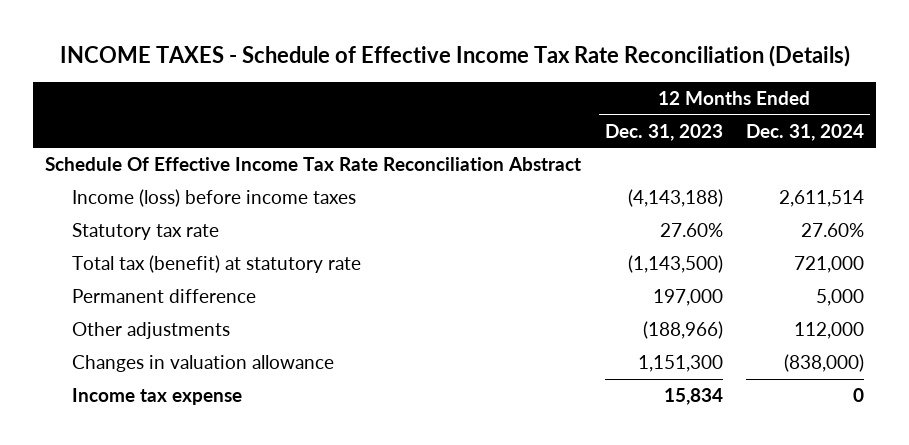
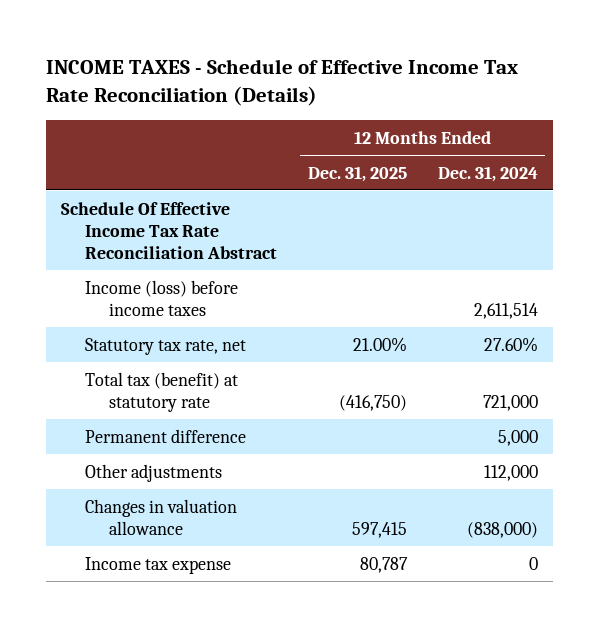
- | 12 Months Ended Dec. 31, 2023 | 12 Months Ended Dec. 31, 2024
+ | 12 Months Ended Dec. 31, 2025 | 12 Months Ended Dec. 31, 2024
- Statutory tax rate | 27.60% | 27.60%
+ Statutory tax rate, net | 21.00% | 27.60%

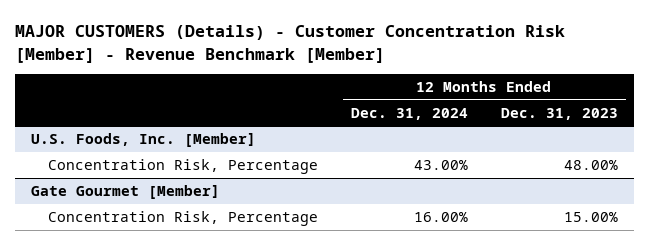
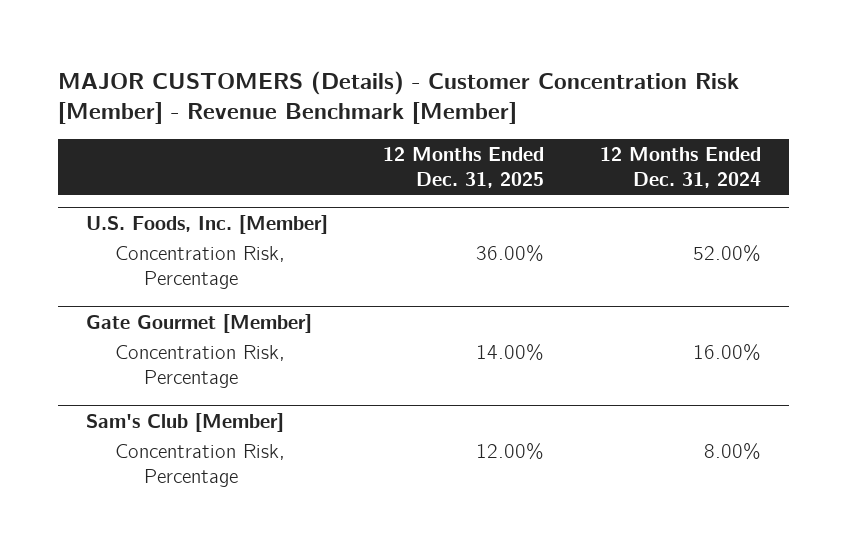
- | 12 Months Ended Dec. 31, 2024 | 12 Months Ended Dec. 31, 2023
+ | 12 Months Ended Dec. 31, 2025 | 12 Months Ended Dec. 31, 2024
@ U.S. Foods, Inc. [Member]
- Concentration Risk, Percentage | 43.00% | 48.00%
+ Concentration Risk, Percentage | 36.00% | 52.00%
+ Sam's Club [Member]
+ Concentration Risk, Percentage | 12.00% | 8.00%

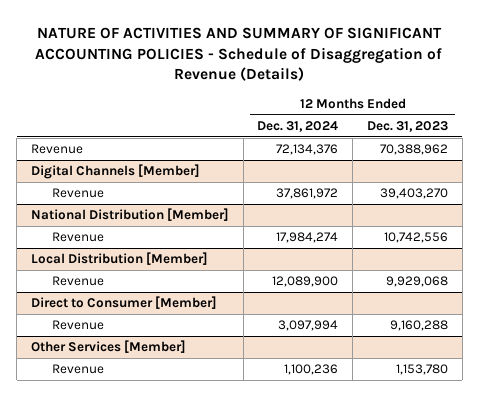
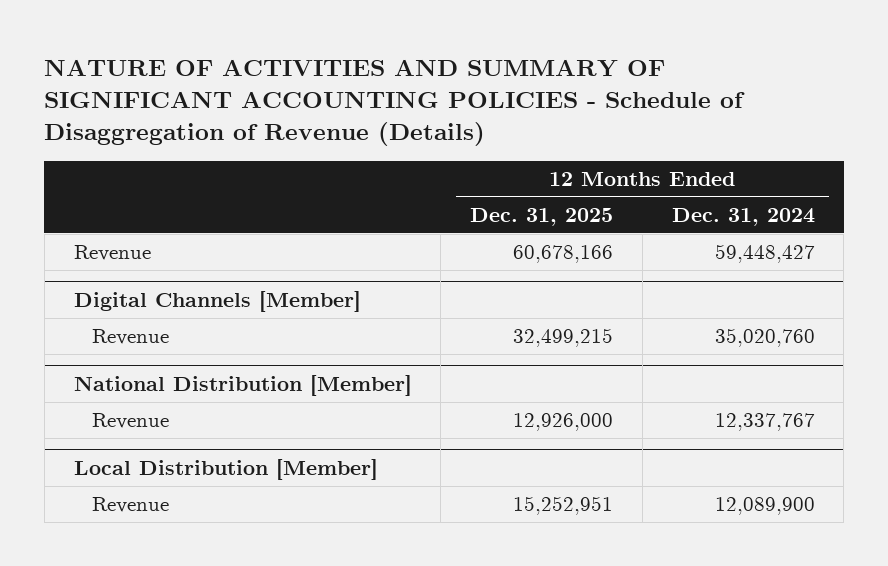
- | 12 Months Ended Dec. 31, 2024 | 12 Months Ended Dec. 31, 2023
+ | 12 Months Ended Dec. 31, 2025 | 12 Months Ended Dec. 31, 2024
- Revenue | 72,134,376 | 70,388,962
+ Revenue | 60,678,166 | 59,448,427
@ Digital Channels [Member]
- Revenue | 37,861,972 | 39,403,270
+ Revenue | 32,499,215 | 35,020,760
@ National Distribution [Member]
- Revenue | 17,984,274 | 10,742,556
+ Revenue | 12,926,000 | 12,337,767
- Direct to Consumer [Member]
- Revenue | 3,097,994 | 9,160,288
- Other Services [Member]
- Revenue | 1,100,236 | 1,153,780

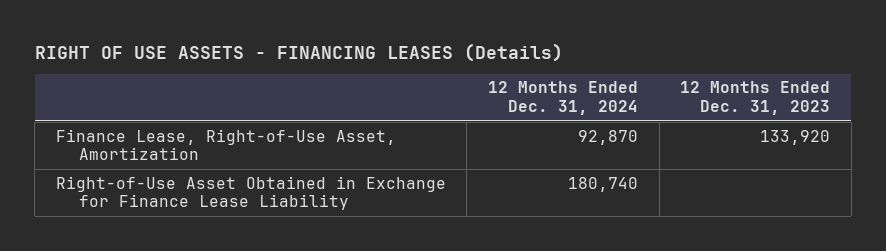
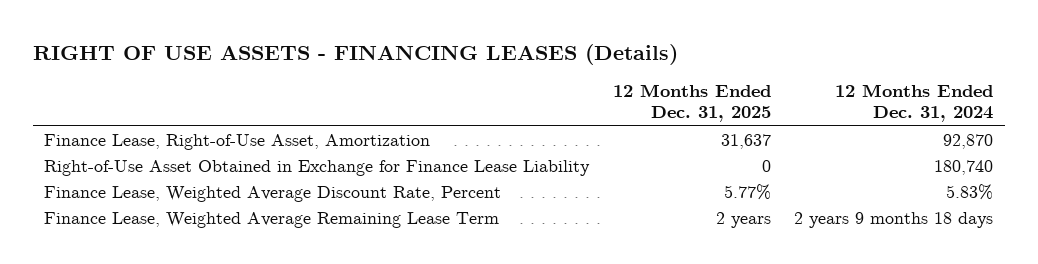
- | 12 Months Ended Dec. 31, 2024 | 12 Months Ended Dec. 31, 2023
+ | 12 Months Ended Dec. 31, 2025 | 12 Months Ended Dec. 31, 2024
+ Finance Lease, Weighted Average Discount Rate, Percent | 5.77% | 5.83%
+ Finance Lease, Weighted Average Remaining Lease Term | 2 years | 2 years 9 months 18 days

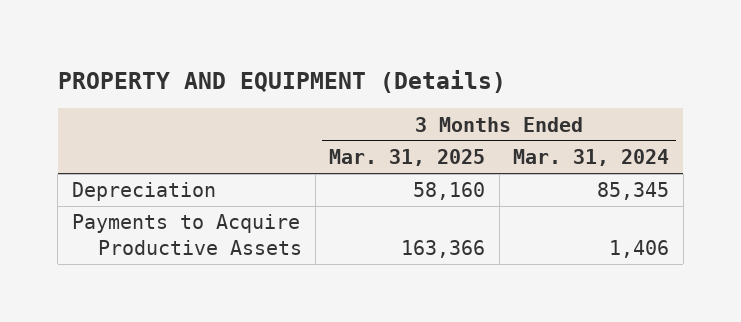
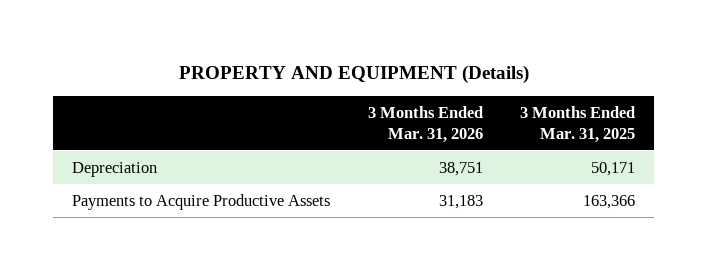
- | 3 Months Ended Mar. 31, 2025 | 3 Months Ended Mar. 31, 2024
+ | 3 Months Ended Mar. 31, 2026 | 3 Months Ended Mar. 31, 2025
- Depreciation | 58,160 | 85,345
+ Depreciation | 38,751 | 50,171

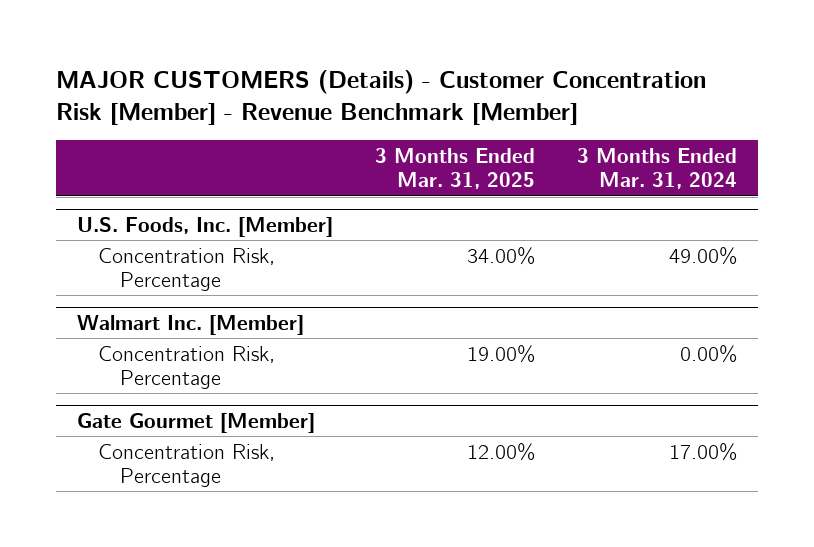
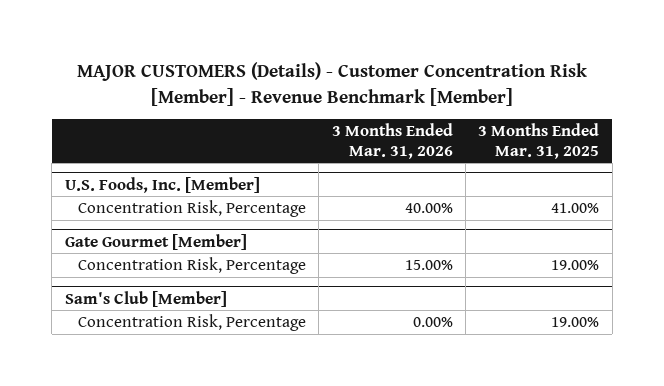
- | 3 Months Ended Mar. 31, 2025 | 3 Months Ended Mar. 31, 2024
+ | 3 Months Ended Mar. 31, 2026 | 3 Months Ended Mar. 31, 2025
@ U.S. Foods, Inc. [Member]
- Concentration Risk, Percentage | 34.00% | 49.00%
- Walmart Inc. [Member]
- Concentration Risk, Percentage | 19.00% | 0.00%
@ U.S. Foods, Inc. [Member]
+ Concentration Risk, Percentage | 40.00% | 41.00%
@ Gate Gourmet [Member]
- Concentration Risk, Percentage | 12.00% | 17.00%
+ Concentration Risk, Percentage | 15.00% | 19.00%
+ Sam's Club [Member]
+ Concentration Risk, Percentage | 0.00% | 19.00%

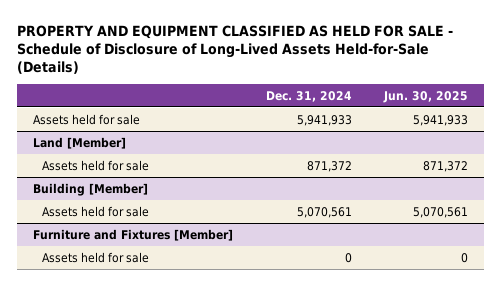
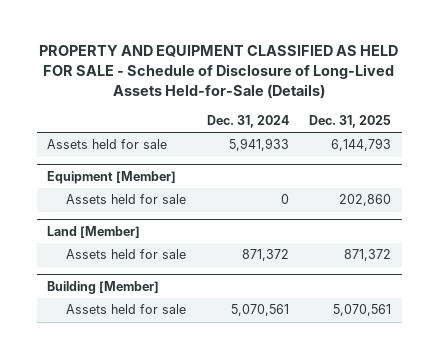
- | Dec. 31, 2024 | Jun. 30, 2025
+ | Dec. 31, 2024 | Dec. 31, 2025
+ Equipment [Member]
+ Assets held for sale | 0 | 202,860
- Furniture and Fixtures [Member]
- Assets held for sale | 0 | 0

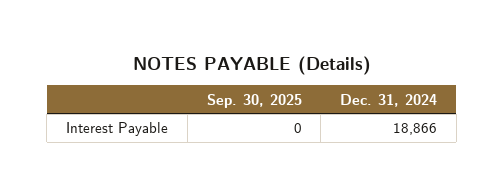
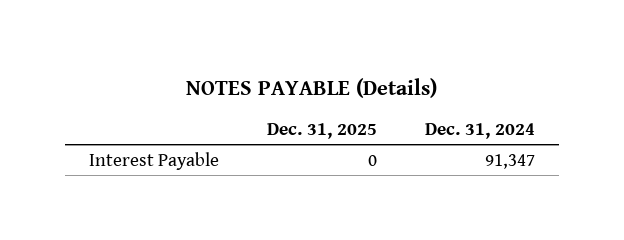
- | Sep. 30, 2025 | Dec. 31, 2024
+ | Dec. 31, 2025 | Dec. 31, 2024
- Interest Payable | 0 | 18,866
+ Interest Payable | 0 | 91,347

